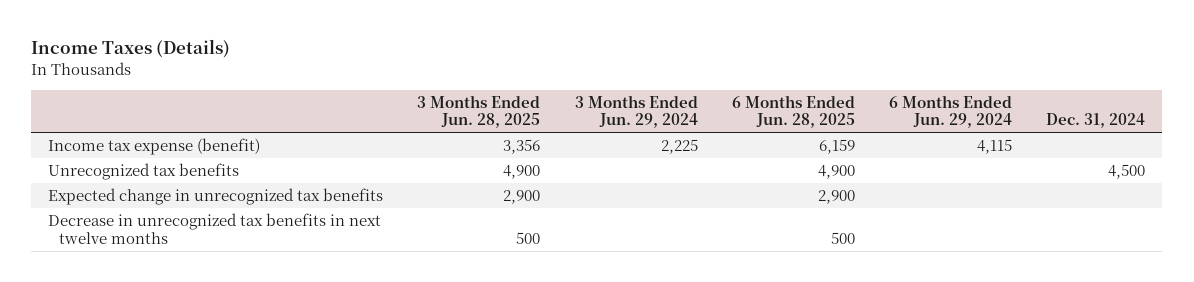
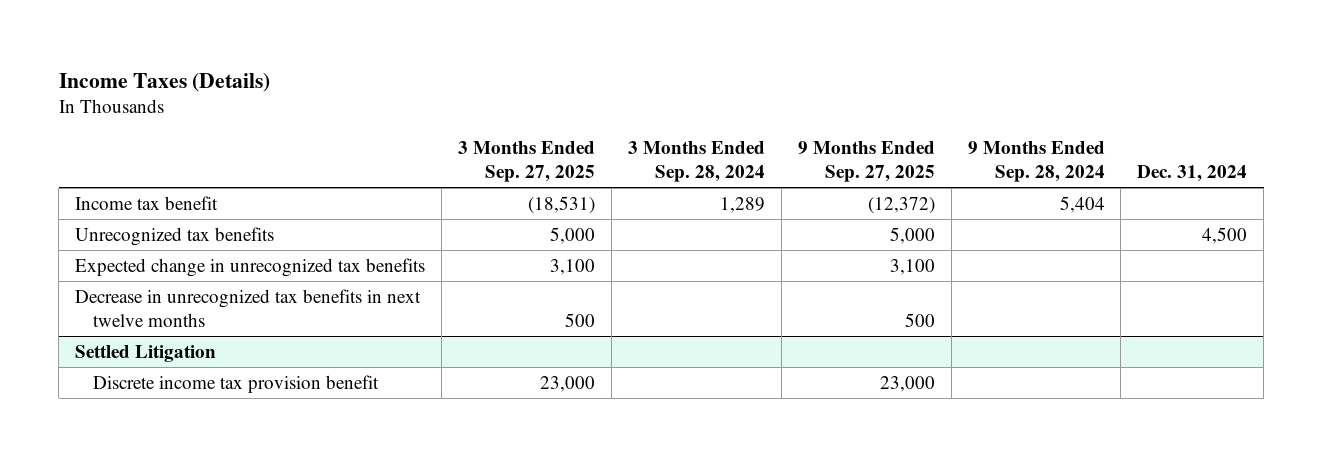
- | 3 Months Ended Jun. 28, 2025 | 3 Months Ended Jun. 29, 2024 | 6 Months Ended Jun. 28, 2025 | 6 Months Ended Jun. 29, 2024 | Dec. 31, 2024
+ | 3 Months Ended Sep. 27, 2025 | 3 Months Ended Sep. 28, 2024 | 9 Months Ended Sep. 27, 2025 | 9 Months Ended Sep. 28, 2024 | Dec. 31, 2024
- Income tax expense (benefit) | 3,356 | 2,225 | 6,159 | 4,115 |
+ Income tax benefit | (18,531) | 1,289 | (12,372) | 5,404 |
+ Settled Litigation
+ Discrete income tax provision benefit | 23,000 | | 23,000 | |

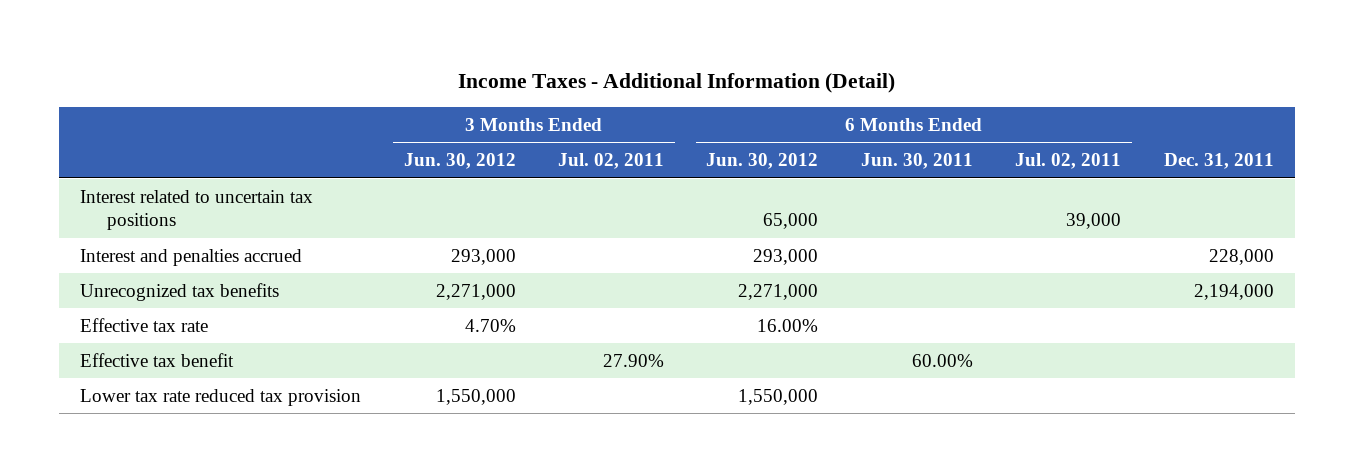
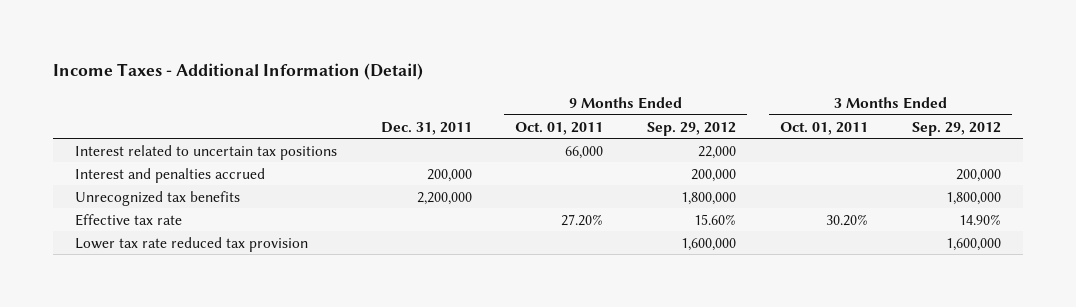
- | 3 Months Ended Jun. 30, 2012 | 3 Months Ended Jul. 02, 2011 | 6 Months Ended Jun. 30, 2012 | 6 Months Ended Jun. 30, 2011 | 6 Months Ended Jul. 02, 2011 | Dec. 31, 2011
+ | Dec. 31, 2011 | 9 Months Ended Oct. 01, 2011 | 9 Months Ended Sep. 29, 2012 | 3 Months Ended Oct. 01, 2011 | 3 Months Ended Sep. 29, 2012
- Interest and penalties accrued | 293,000 | | 293,000 | | | 228,000
- Unrecognized tax benefits | 2,271,000 | | 2,271,000 | | | 2,194,000
+ Interest and penalties accrued | 200,000 | | 200,000 | | 200,000
+ Unrecognized tax benefits | 2,200,000 | | 1,800,000 | | 1,800,000
- Effective tax benefit | | 27.90% | | 60.00% | |

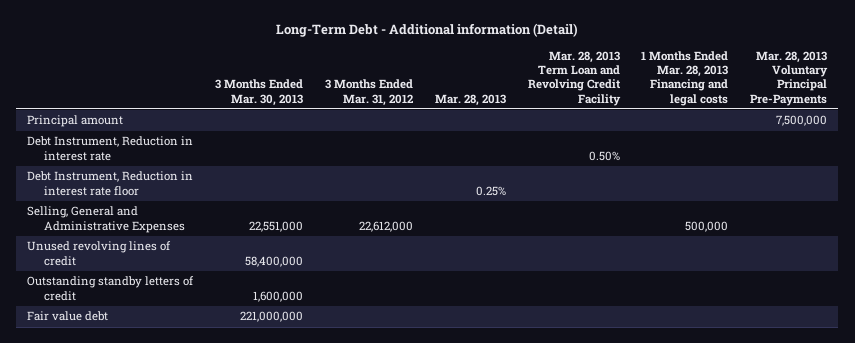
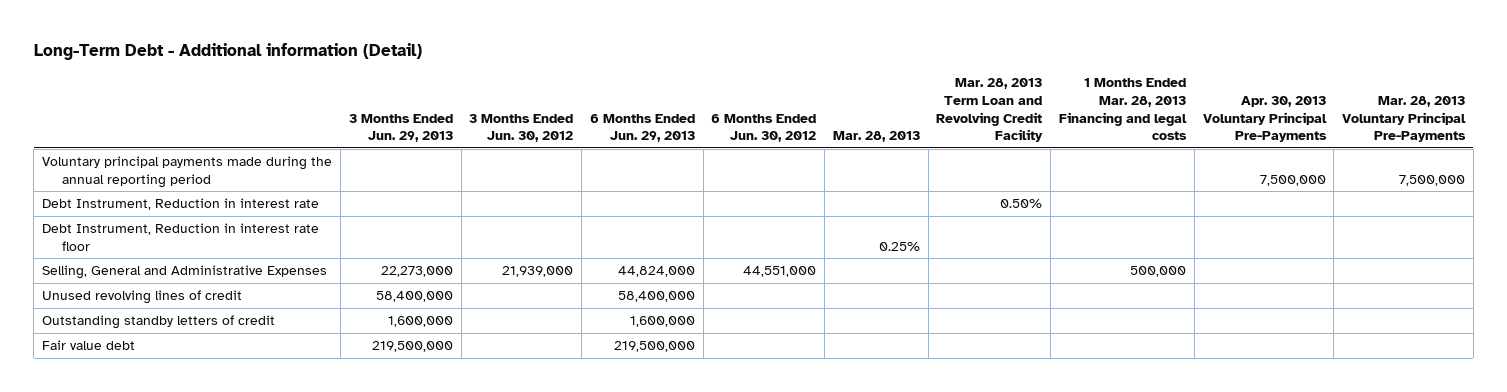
- | 3 Months Ended Mar. 30, 2013 | 3 Months Ended Mar. 31, 2012 | Mar. 28, 2013 | Mar. 28, 2013 Term Loan and Revolving Credit Facility | 1 Months Ended Mar. 28, 2013 Financing and legal costs | Mar. 28, 2013 Voluntary Principal Pre-Payments
+ | 3 Months Ended Jun. 29, 2013 | 3 Months Ended Jun. 30, 2012 | 6 Months Ended Jun. 29, 2013 | 6 Months Ended Jun. 30, 2012 | Mar. 28, 2013 | Mar. 28, 2013 Term Loan and Revolving Credit Facility | 1 Months Ended Mar. 28, 2013 Financing and legal costs | Apr. 30, 2013 Voluntary Principal Pre-Payments | Mar. 28, 2013 Voluntary Principal Pre-Payments
- Principal amount | | | | | | 7,500,000
+ Voluntary principal payments made during the annual reporting period | | | | | | | | 7,500,000 | 7,500,000

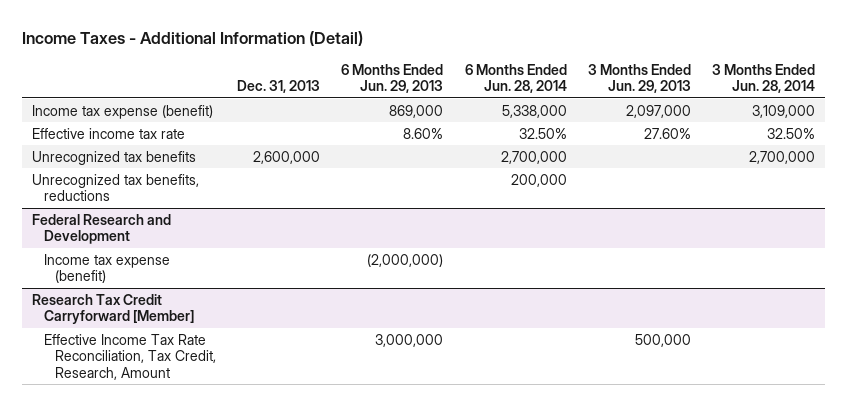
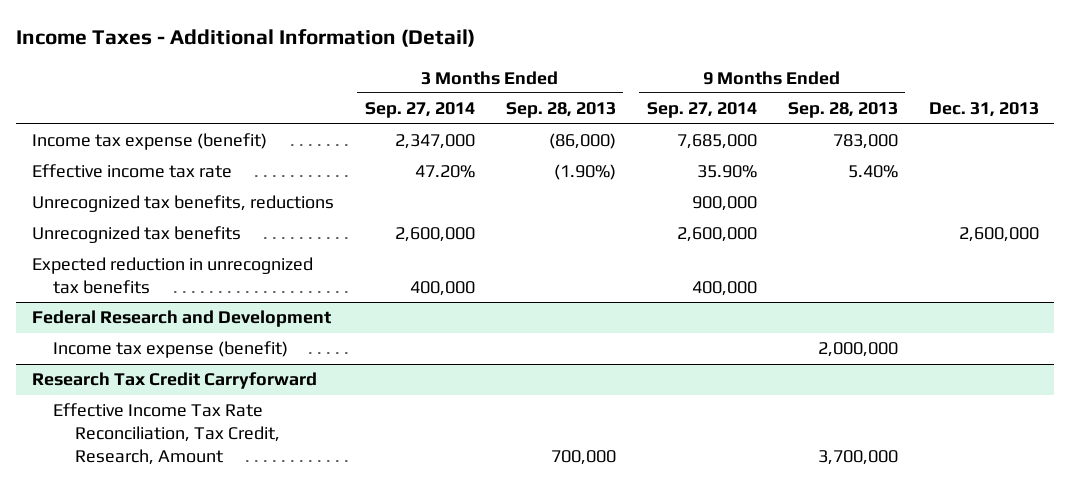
- | Dec. 31, 2013 | 6 Months Ended Jun. 29, 2013 | 6 Months Ended Jun. 28, 2014 | 3 Months Ended Jun. 29, 2013 | 3 Months Ended Jun. 28, 2014
+ | 3 Months Ended Sep. 27, 2014 | 3 Months Ended Sep. 28, 2013 | 9 Months Ended Sep. 27, 2014 | 9 Months Ended Sep. 28, 2013 | Dec. 31, 2013
moved down: Unrecognized tax benefits | 2,600,000 | | 2,600,000 | | 2,600,000
+ Expected reduction in unrecognized tax benefits | 400,000 | | 400,000 | |
- Research Tax Credit Carryforward [Member]
+ Research Tax Credit Carryforward

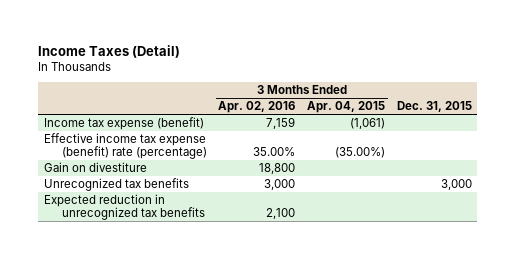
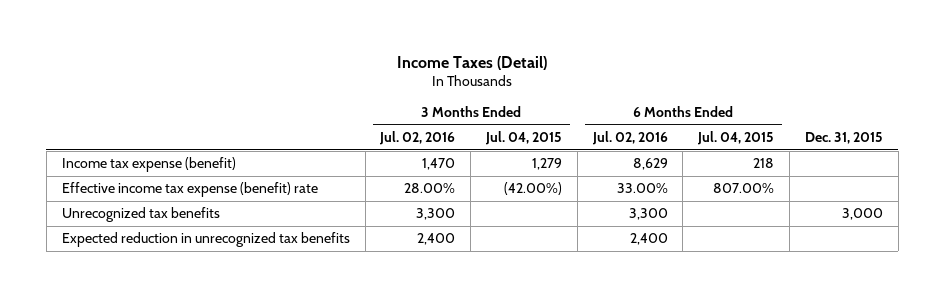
- | 3 Months Ended Apr. 02, 2016 | 3 Months Ended Apr. 04, 2015 | Dec. 31, 2015
+ | 3 Months Ended Jul. 02, 2016 | 3 Months Ended Jul. 04, 2015 | 6 Months Ended Jul. 02, 2016 | 6 Months Ended Jul. 04, 2015 | Dec. 31, 2015
- Effective income tax expense (benefit) rate (percentage) | 35.00% | (35.00%) |
- Gain on divestiture | 18,800 | |
+ Effective income tax expense (benefit) rate | 28.00% | (42.00%) | 33.00% | 807.00% |

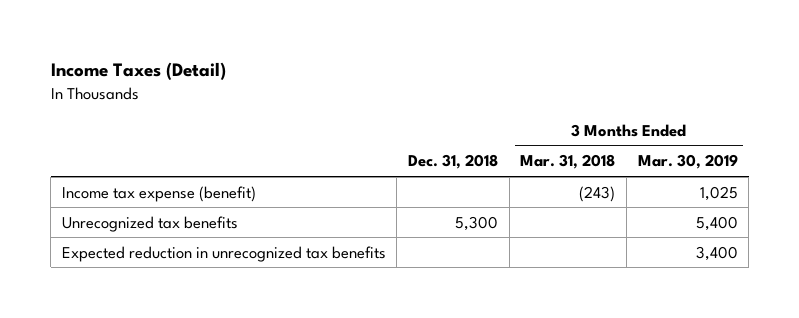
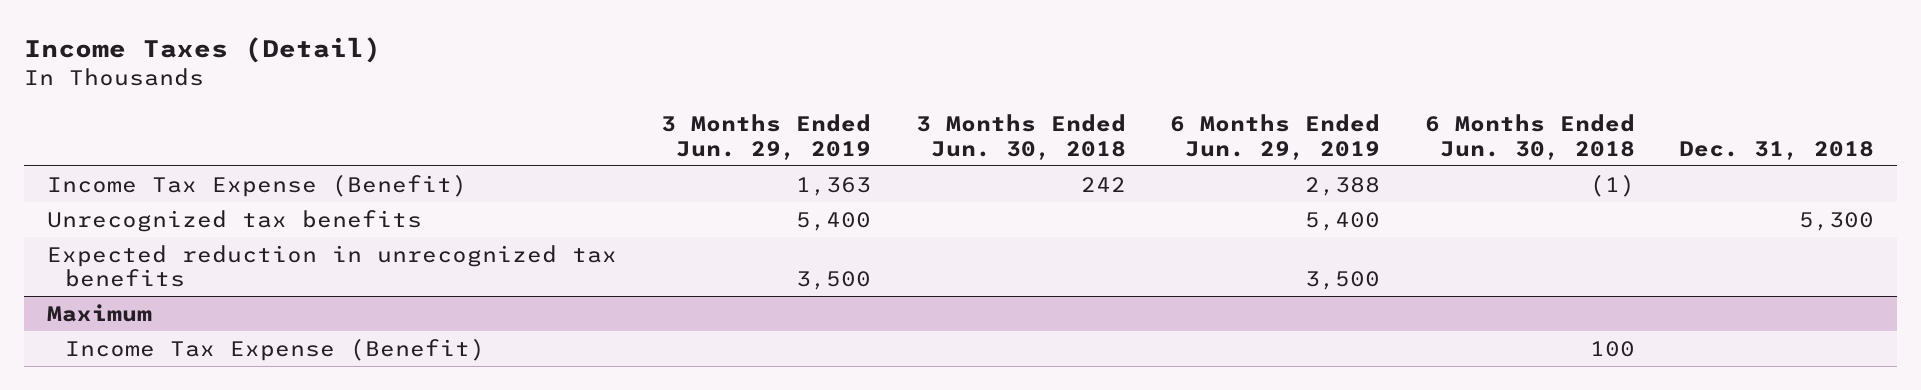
- | Dec. 31, 2018 | 3 Months Ended Mar. 31, 2018 | 3 Months Ended Mar. 30, 2019
+ | 3 Months Ended Jun. 29, 2019 | 3 Months Ended Jun. 30, 2018 | 6 Months Ended Jun. 29, 2019 | 6 Months Ended Jun. 30, 2018 | Dec. 31, 2018
- Income tax expense (benefit) | | (243) | 1,025
+ Income Tax Expense (Benefit) | 1,363 | 242 | 2,388 | (1) |
+ Maximum
+ Income Tax Expense (Benefit) | | | | 100 |

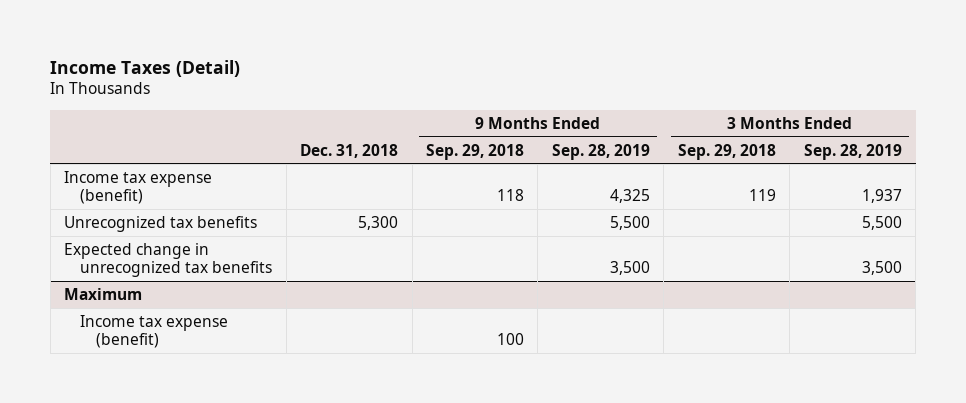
- | 3 Months Ended Jun. 29, 2019 | 3 Months Ended Jun. 30, 2018 | 6 Months Ended Jun. 29, 2019 | 6 Months Ended Jun. 30, 2018 | Dec. 31, 2018
+ | Dec. 31, 2018 | 9 Months Ended Sep. 29, 2018 | 9 Months Ended Sep. 28, 2019 | 3 Months Ended Sep. 29, 2018 | 3 Months Ended Sep. 28, 2019
- Income Tax Expense (Benefit) | 1,363 | 242 | 2,388 | (1) |
+ Income tax expense (benefit) | | 118 | 4,325 | 119 | 1,937
- Expected reduction in unrecognized tax benefits | 3,500 | | 3,500 | |
+ Expected change in unrecognized tax benefits | | | 3,500 | | 3,500
@ Maximum
- Income Tax Expense (Benefit) | | | | 100 |
+ Income tax expense (benefit) | | 100 | | |

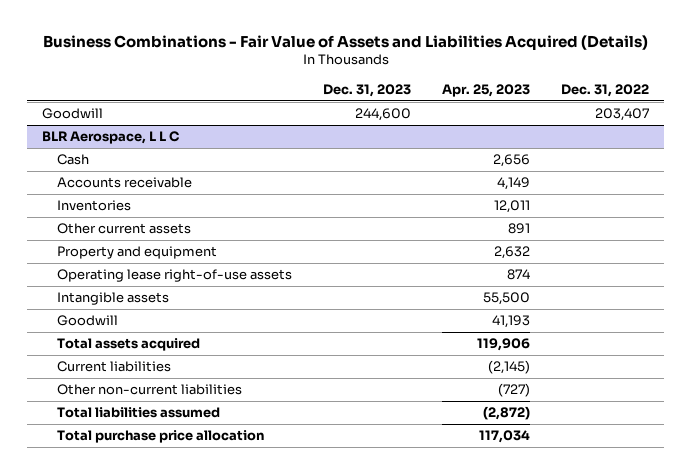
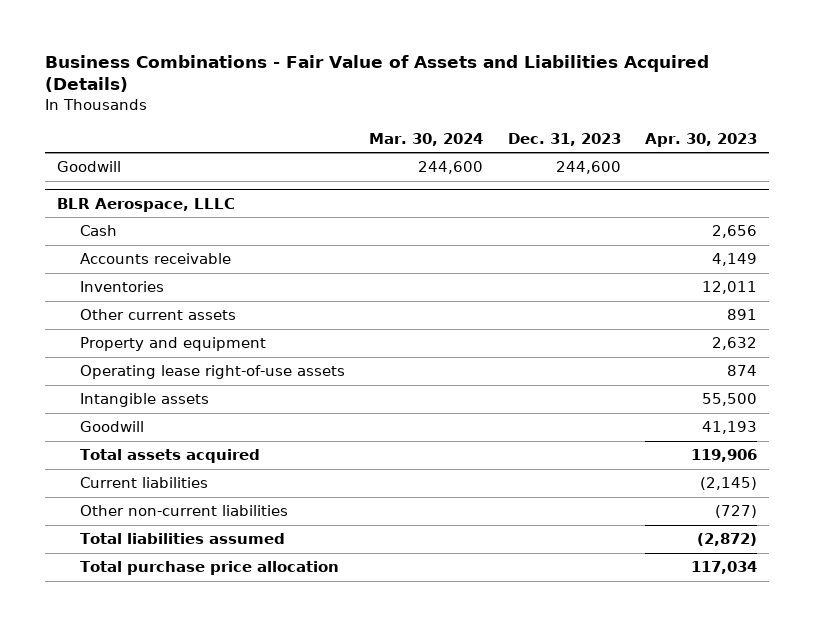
- | Dec. 31, 2023 | Apr. 25, 2023 | Dec. 31, 2022
+ | Mar. 30, 2024 | Dec. 31, 2023 | Apr. 30, 2023
- BLR Aerospace, L L C
+ BLR Aerospace, LLLC

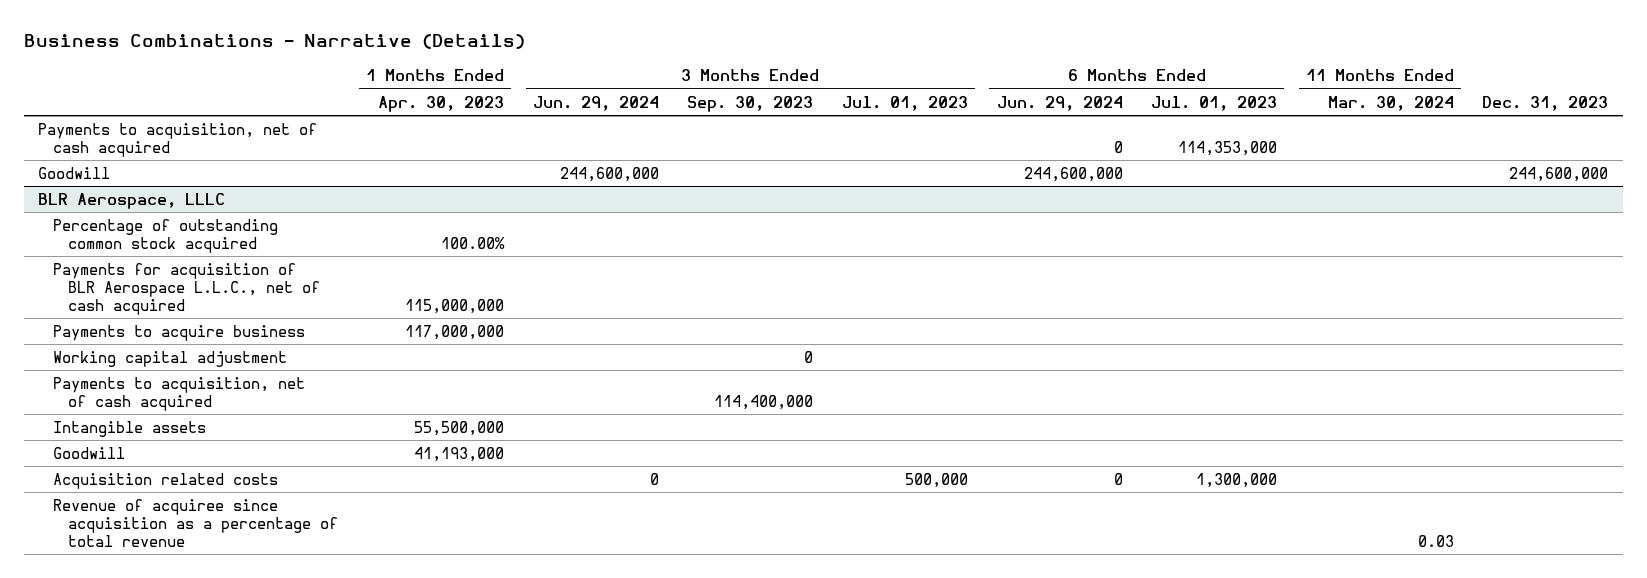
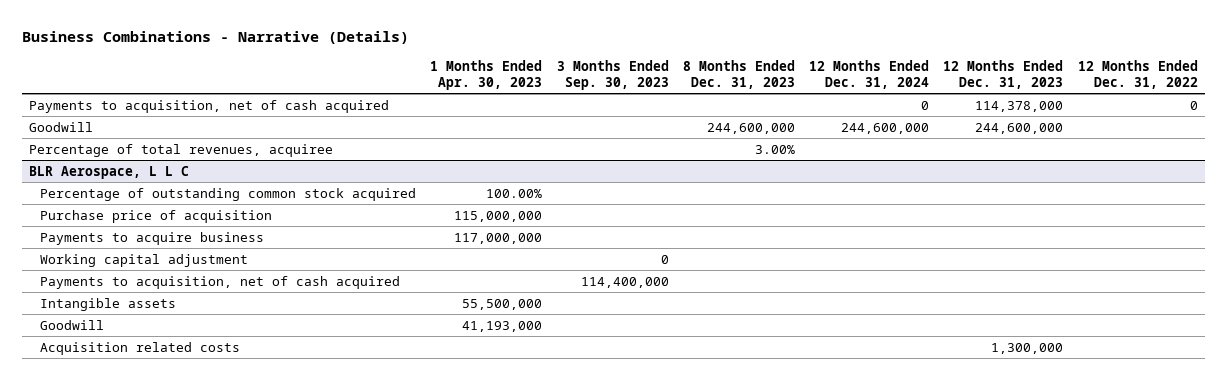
- | 1 Months Ended Apr. 30, 2023 | 3 Months Ended Jun. 29, 2024 | 3 Months Ended Sep. 30, 2023 | 3 Months Ended Jul. 01, 2023 | 6 Months Ended Jun. 29, 2024 | 6 Months Ended Jul. 01, 2023 | 11 Months Ended Mar. 30, 2024 | Dec. 31, 2023
+ | 1 Months Ended Apr. 30, 2023 | 3 Months Ended Sep. 30, 2023 | 8 Months Ended Dec. 31, 2023 | 12 Months Ended Dec. 31, 2024 | 12 Months Ended Dec. 31, 2023 | 12 Months Ended Dec. 31, 2022
- BLR Aerospace, LLLC
+ Percentage of total revenues, acquiree | | | 3.00% | | |
+ BLR Aerospace, L L C
- Payments for acquisition of BLR Aerospace L.L.C., net of cash acquired | 115,000,000 | | | | | | |
+ Purchase price of acquisition | 115,000,000 | | | | |
- Revenue of acquiree since acquisition as a percentage of total revenue | | | | | | | 0.03 |

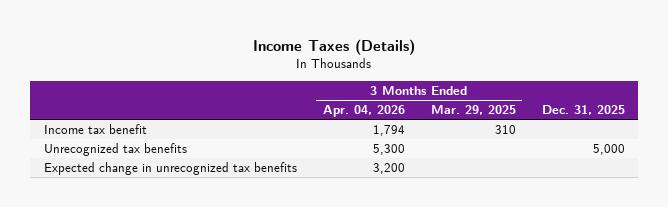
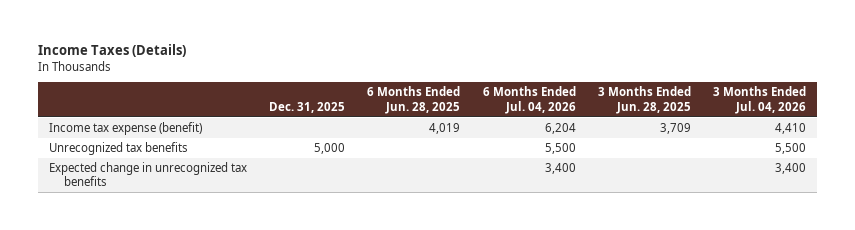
- | 3 Months Ended Apr. 04, 2026 | 3 Months Ended Mar. 29, 2025 | Dec. 31, 2025
+ | Dec. 31, 2025 | 6 Months Ended Jun. 28, 2025 | 6 Months Ended Jul. 04, 2026 | 3 Months Ended Jun. 28, 2025 | 3 Months Ended Jul. 04, 2026
- Income tax benefit | 1,794 | 310 |
+ Income tax expense (benefit) | | 4,019 | 6,204 | 3,709 | 4,410

